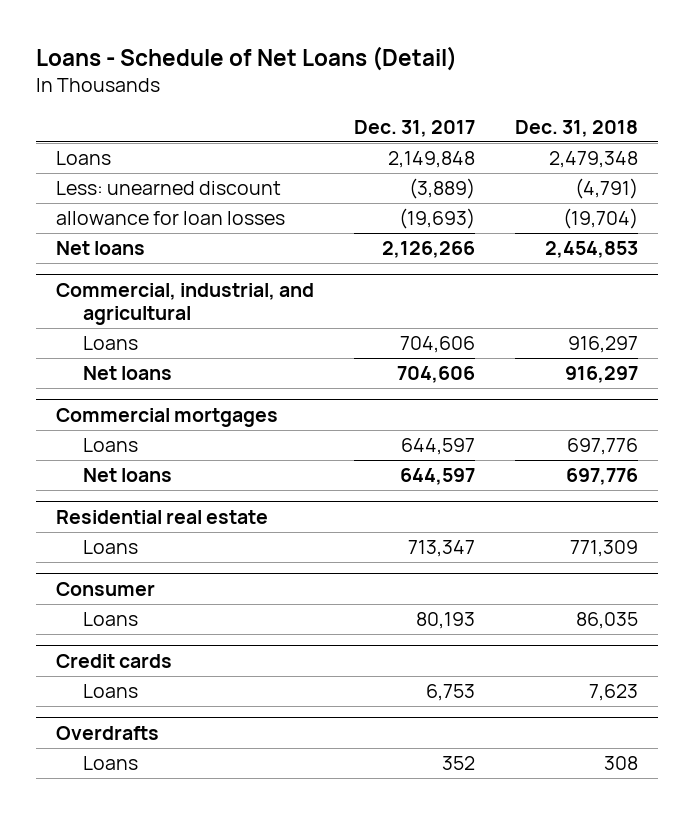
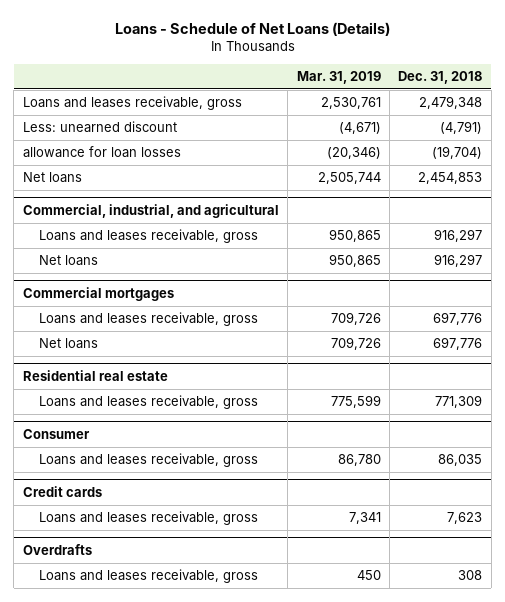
- Loans - Schedule of Net Loans (Detail)
+ Loans - Schedule of Net Loans (Details)
- | Dec. 31, 2017 | Dec. 31, 2018
+ | Mar. 31, 2019 | Dec. 31, 2018
- Loans | 2,149,848 | 2,479,348
+ Loans and leases receivable, gross | 2,530,761 | 2,479,348
@ Commercial, industrial, and agricultural
- Loans | 704,606 | 916,297
+ Loans and leases receivable, gross | 950,865 | 916,297
@ Commercial mortgages
- Loans | 644,597 | 697,776
+ Loans and leases receivable, gross | 709,726 | 697,776
@ Residential real estate
- Loans | 713,347 | 771,309
+ Loans and leases receivable, gross | 775,599 | 771,309
@ Consumer
- Loans | 80,193 | 86,035
+ Loans and leases receivable, gross | 86,780 | 86,035
@ Credit cards
- Loans | 6,753 | 7,623
+ Loans and leases receivable, gross | 7,341 | 7,623
@ Overdrafts
- Loans | 352 | 308
+ Loans and leases receivable, gross | 450 | 308

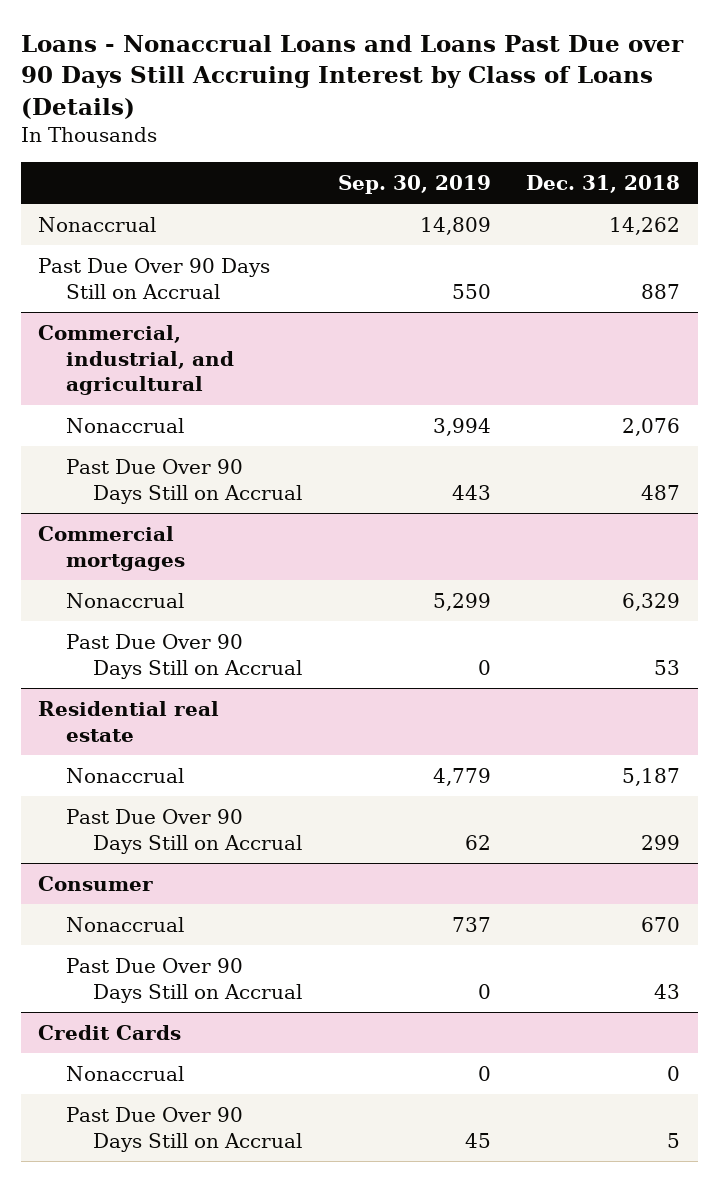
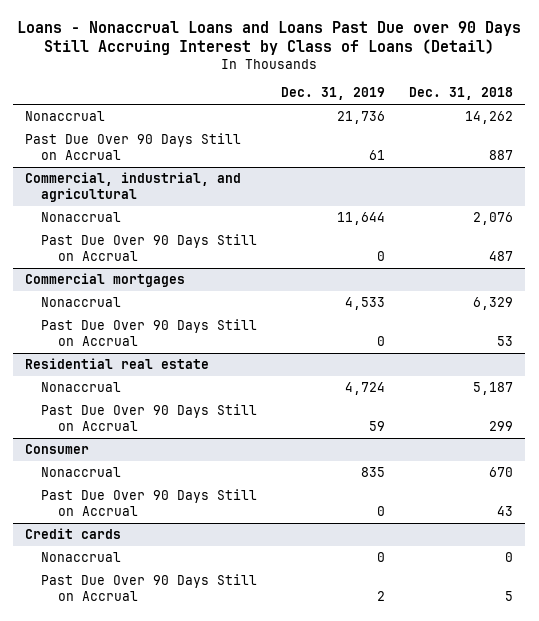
- Loans - Nonaccrual Loans and Loans Past Due over 90 Days Still Accruing Interest by Class of Loans (Details)
+ Loans - Nonaccrual Loans and Loans Past Due over 90 Days Still Accruing Interest by Class of Loans (Detail)
- | Sep. 30, 2019 | Dec. 31, 2018
+ | Dec. 31, 2019 | Dec. 31, 2018
- Credit Cards
+ Credit cards

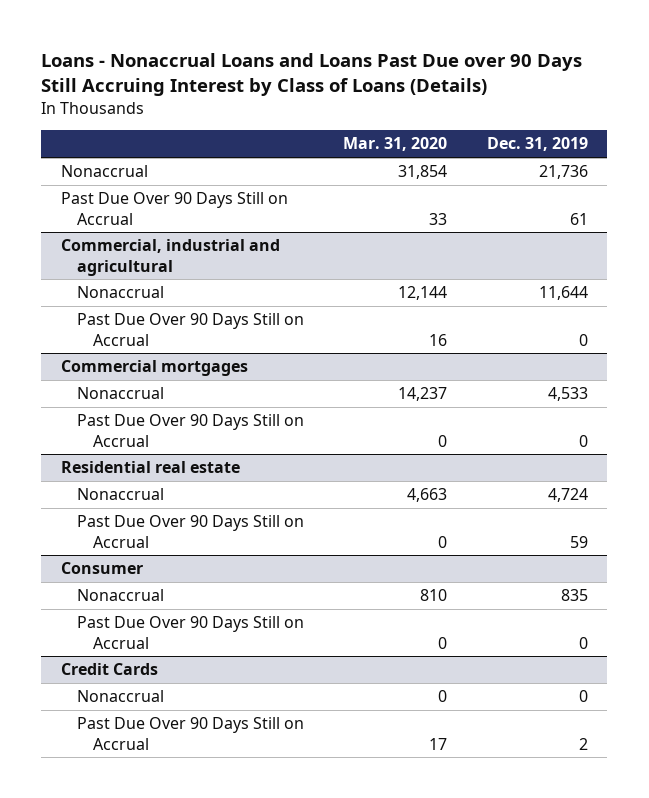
- Loans - Nonaccrual Loans and Loans Past Due over 90 Days Still Accruing Interest by Class of Loans (Detail)
+ Loans - Nonaccrual Loans and Loans Past Due over 90 Days Still Accruing Interest by Class of Loans (Details)
- | Dec. 31, 2019 | Dec. 31, 2018
+ | Mar. 31, 2020 | Dec. 31, 2019
- Commercial, industrial, and agricultural
+ Commercial, industrial and agricultural
- Credit cards
+ Credit Cards

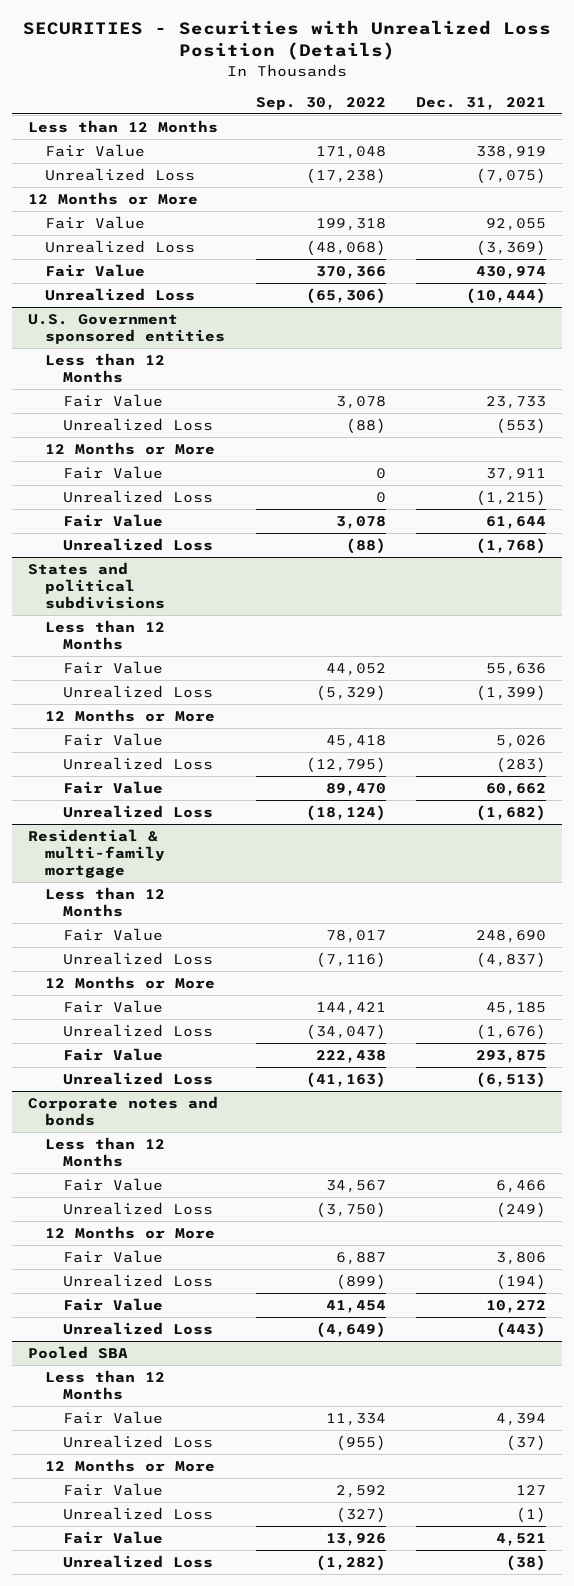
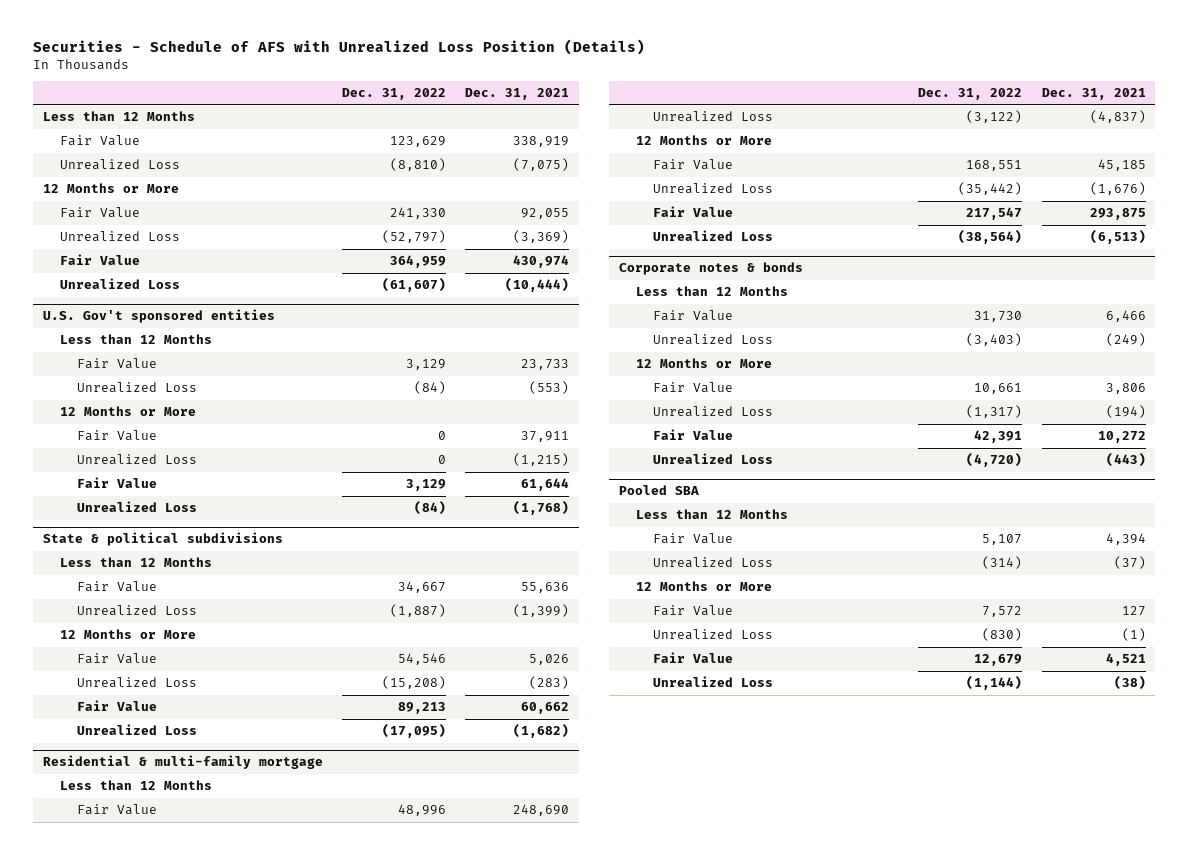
- SECURITIES - Securities with Unrealized Loss Position (Details)
+ Securities - Schedule of AFS with Unrealized Loss Position (Details)
- | Sep. 30, 2022 | Dec. 31, 2021
+ | Dec. 31, 2022 | Dec. 31, 2021
- U.S. Government sponsored entities
+ U.S. Gov't sponsored entities
- States and political subdivisions
+ State & political subdivisions
- Corporate notes and bonds
+ Corporate notes & bonds

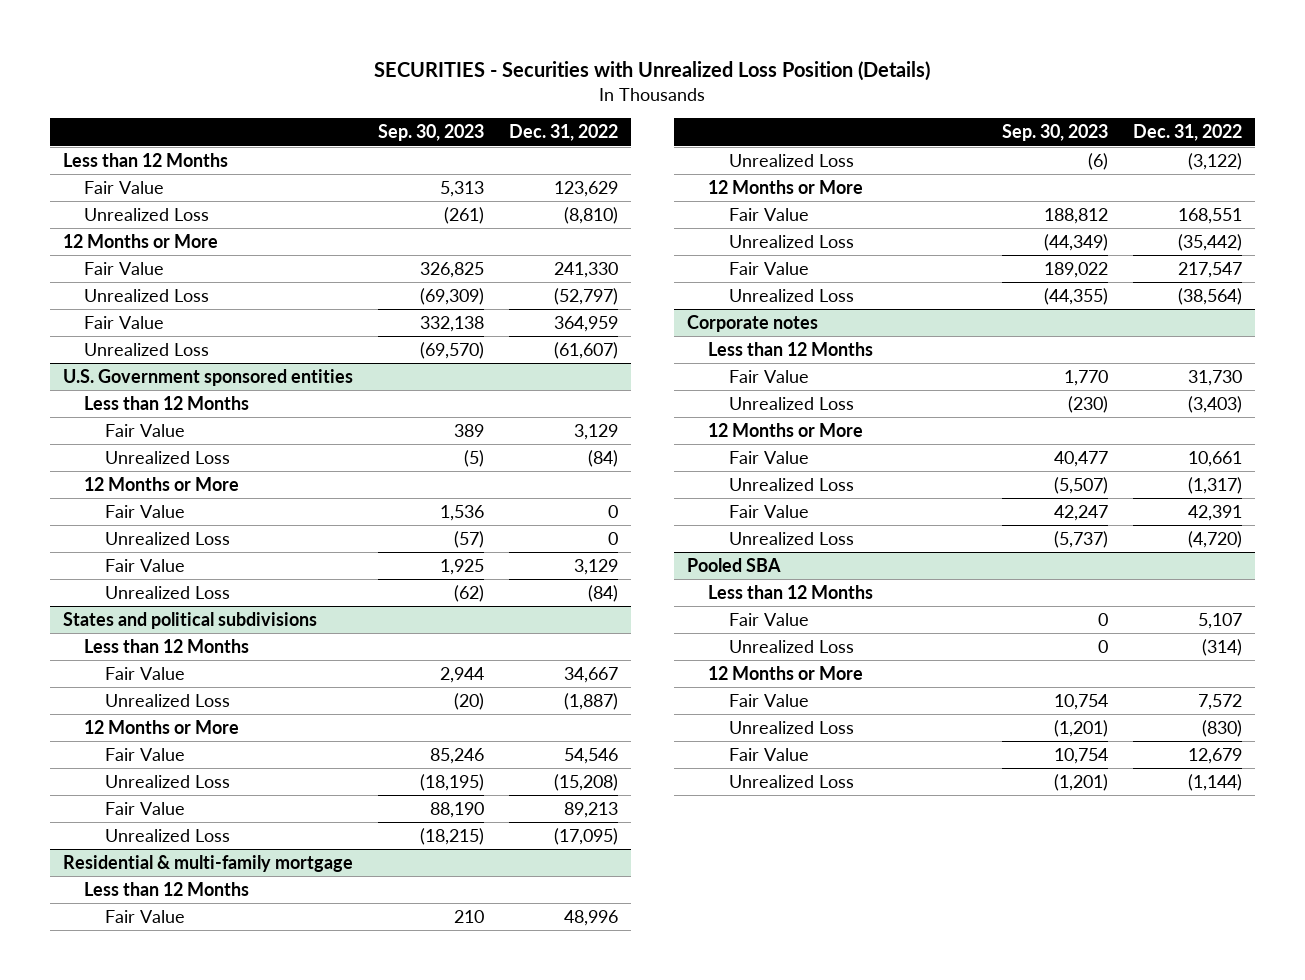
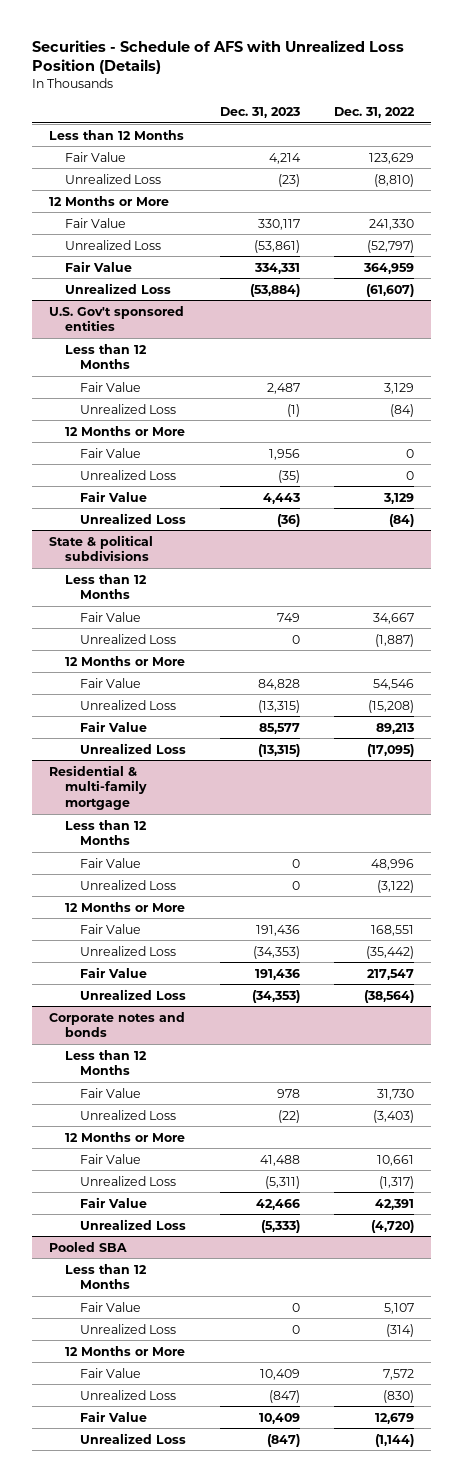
- SECURITIES - Securities with Unrealized Loss Position (Details)
+ Securities - Schedule of AFS with Unrealized Loss Position (Details)
- | Sep. 30, 2023 | Dec. 31, 2022
+ | Dec. 31, 2023 | Dec. 31, 2022
- U.S. Government sponsored entities
+ U.S. Gov't sponsored entities
- States and political subdivisions
+ State & political subdivisions
- Corporate notes
+ Corporate notes and bonds

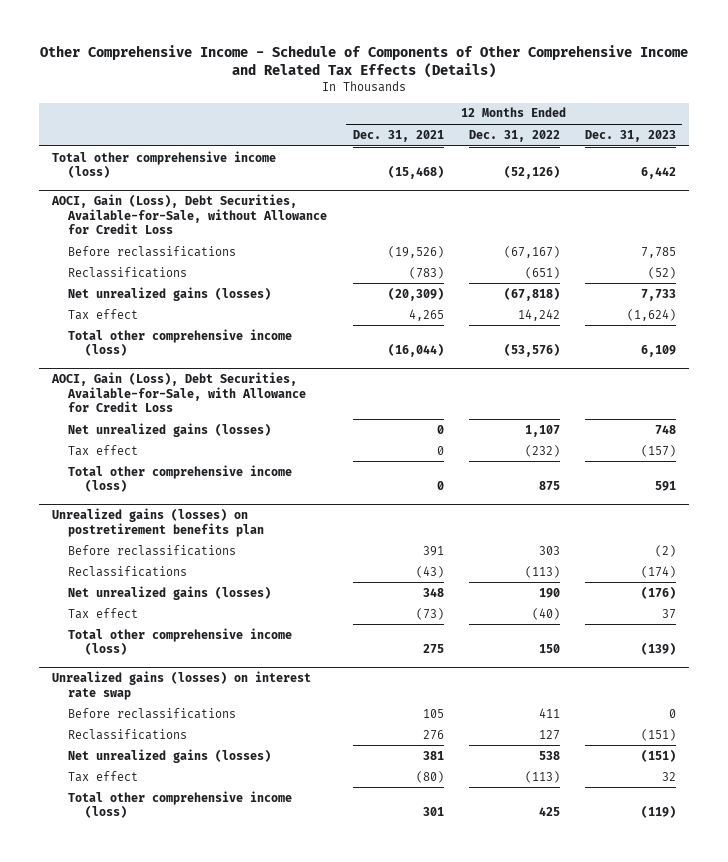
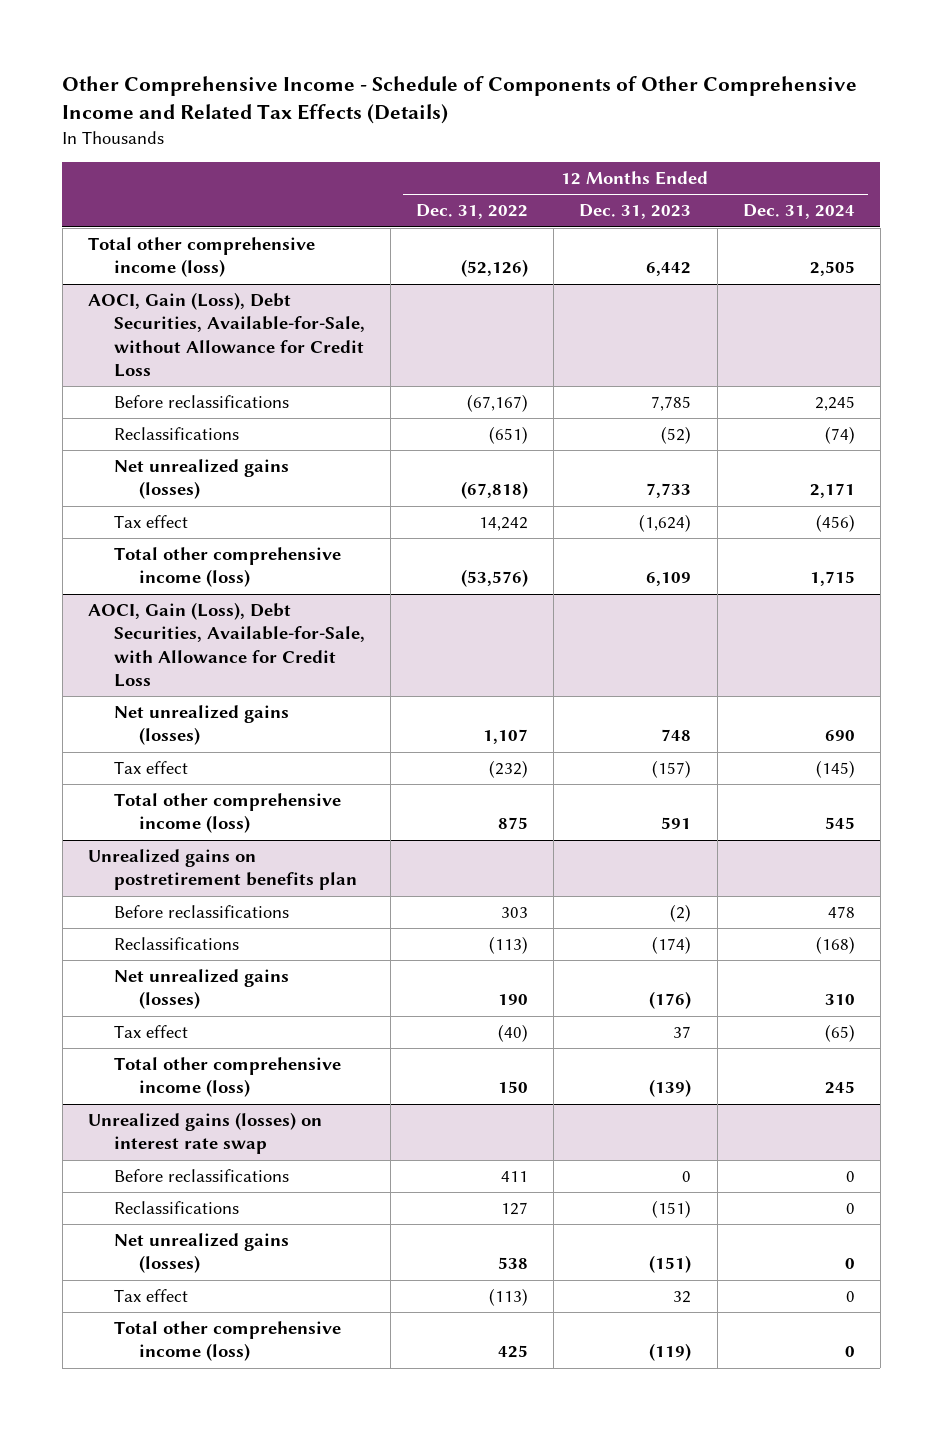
- | 12 Months Ended Dec. 31, 2021 | 12 Months Ended Dec. 31, 2022 | 12 Months Ended Dec. 31, 2023
+ | 12 Months Ended Dec. 31, 2022 | 12 Months Ended Dec. 31, 2023 | 12 Months Ended Dec. 31, 2024
- Unrealized gains (losses) on postretirement benefits plan
+ Unrealized gains on postretirement benefits plan

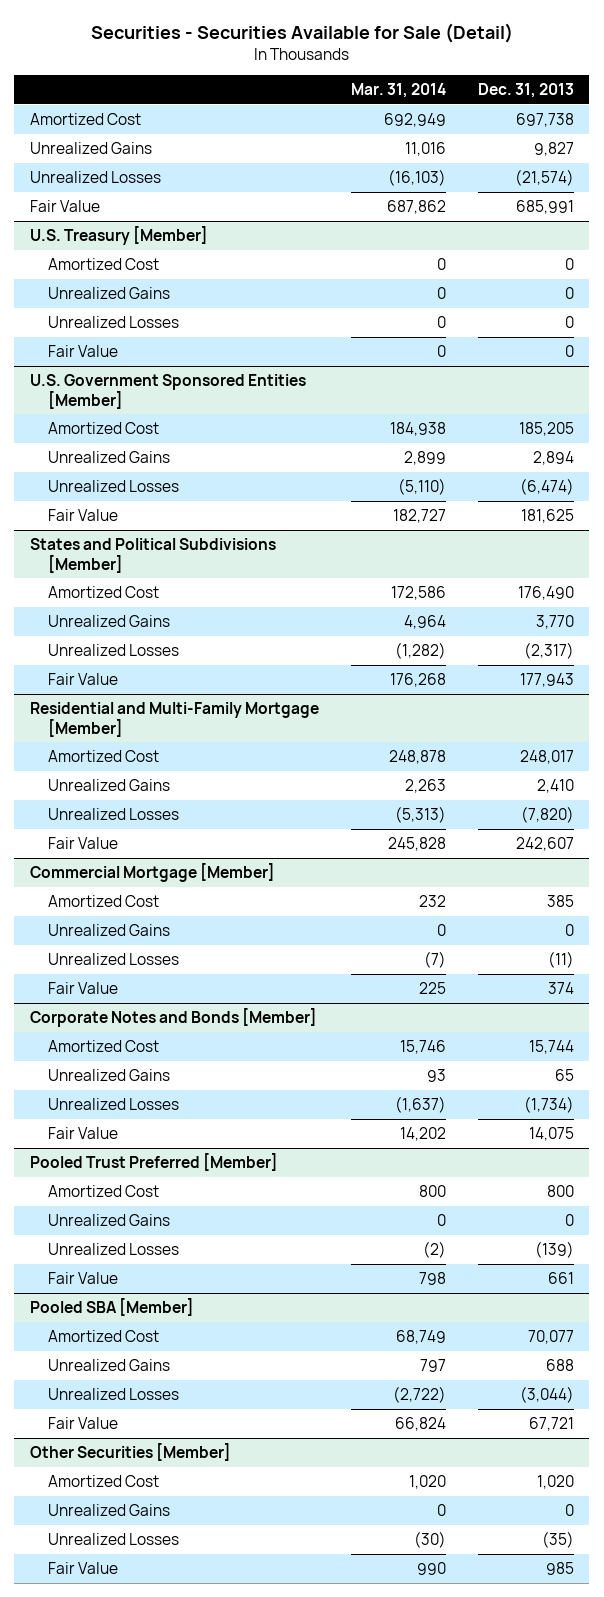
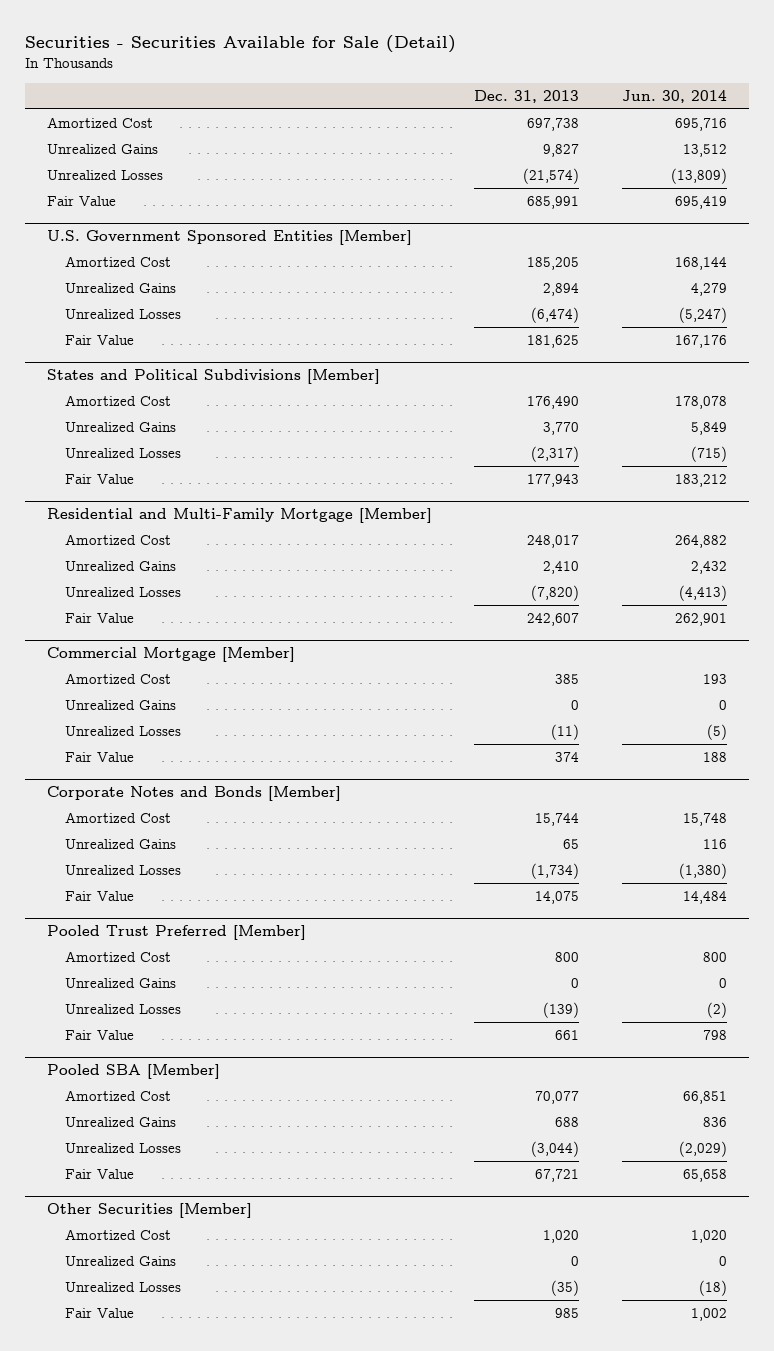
- | Mar. 31, 2014 | Dec. 31, 2013
+ | Dec. 31, 2013 | Jun. 30, 2014
- U.S. Treasury [Member]
- Amortized Cost | 0 | 0
- Unrealized Gains | 0 | 0
- Unrealized Losses | 0 | 0
- Fair Value | 0 | 0

